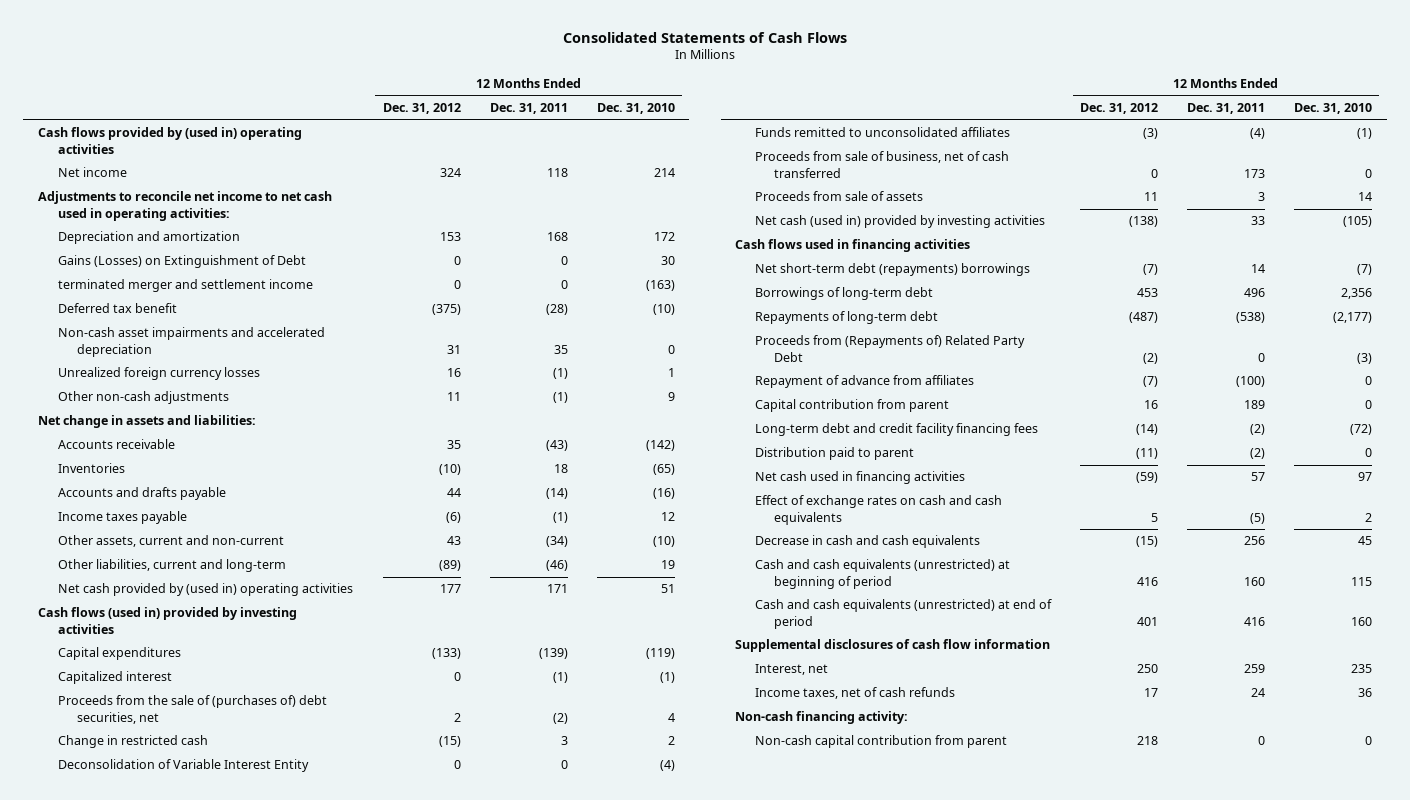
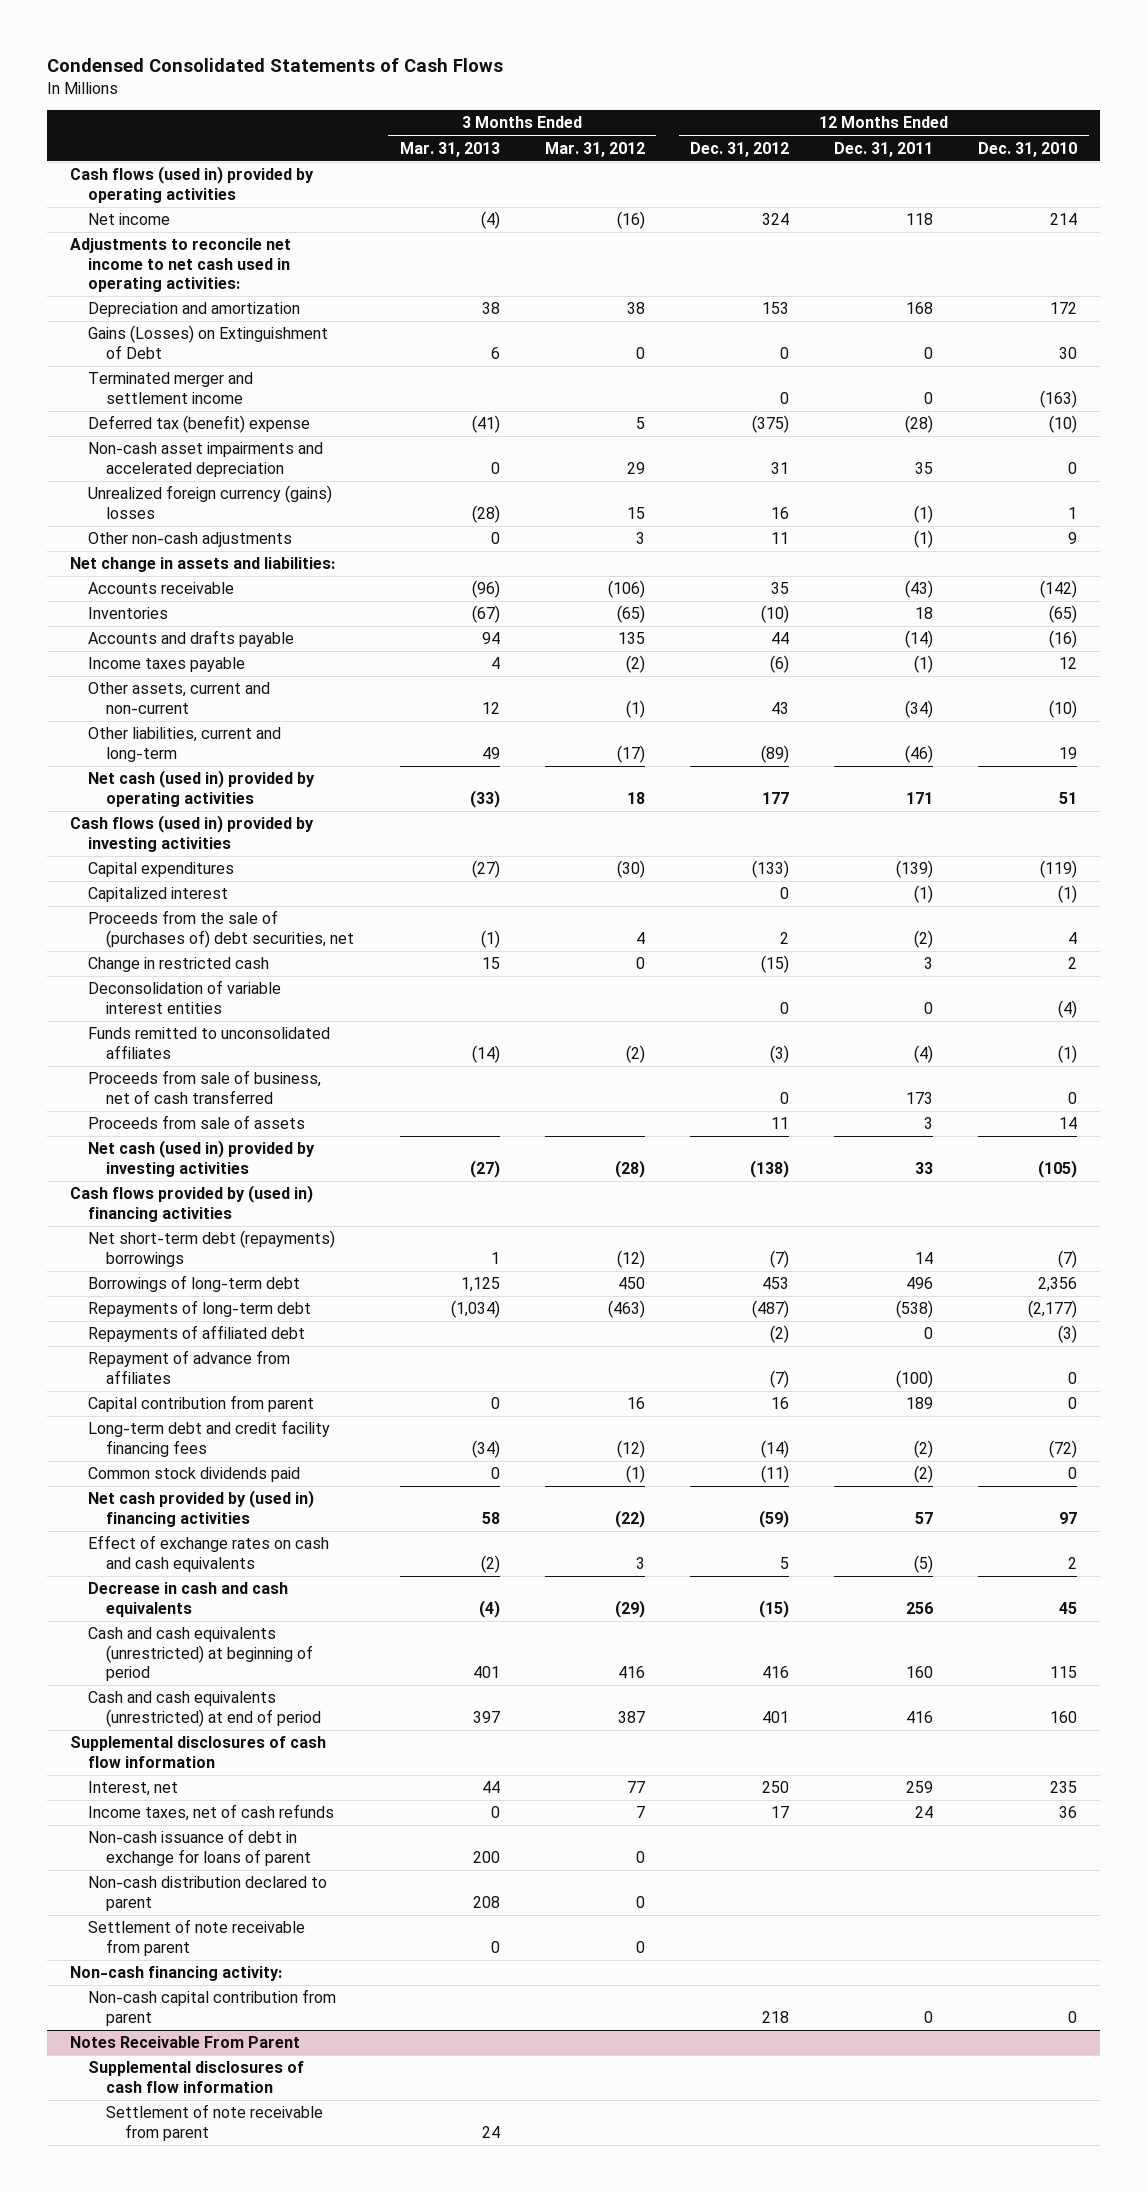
- Consolidated Statements of Cash Flows
+ Condensed Consolidated Statements of Cash Flows
- | 12 Months Ended Dec. 31, 2012 | 12 Months Ended Dec. 31, 2011 | 12 Months Ended Dec. 31, 2010
+ | 3 Months Ended Mar. 31, 2013 | 3 Months Ended Mar. 31, 2012 | 12 Months Ended Dec. 31, 2012 | 12 Months Ended Dec. 31, 2011 | 12 Months Ended Dec. 31, 2010
- Cash flows provided by (used in) operating activities
+ Cash flows (used in) provided by operating activities
- terminated merger and settlement income | 0 | 0 | (163)
- Deferred tax benefit | (375) | (28) | (10)
+ Terminated merger and settlement income | | | 0 | 0 | (163)
+ Deferred tax (benefit) expense | (41) | 5 | (375) | (28) | (10)
- Unrealized foreign currency losses | 16 | (1) | 1
+ Unrealized foreign currency (gains) losses | (28) | 15 | 16 | (1) | 1
- Net cash provided by (used in) operating activities | 177 | 171 | 51
+ Net cash (used in) provided by operating activities | (33) | 18 | 177 | 171 | 51
- Deconsolidation of Variable Interest Entity | 0 | 0 | (4)
+ Deconsolidation of variable interest entities | | | 0 | 0 | (4)
- Cash flows used in financing activities
+ Cash flows provided by (used in) financing activities
- Proceeds from (Repayments of) Related Party Debt | (2) | 0 | (3)
+ Repayments of affiliated debt | | | (2) | 0 | (3)
- Distribution paid to parent | (11) | (2) | 0
- Net cash used in financing activities | (59) | 57 | 97
+ Common stock dividends paid | 0 | (1) | (11) | (2) | 0
+ Net cash provided by (used in) financing activities | 58 | (22) | (59) | 57 | 97
+ Non-cash issuance of debt in exchange for loans of parent | 200 | 0 | | |
+ Non-cash distribution declared to parent | 208 | 0 | | |
+ Settlement of note receivable from parent | 0 | 0 | | |
+ Notes Receivable From Parent
+ Supplemental disclosures of cash flow information
+ Settlement of note receivable from parent | 24 | | | |

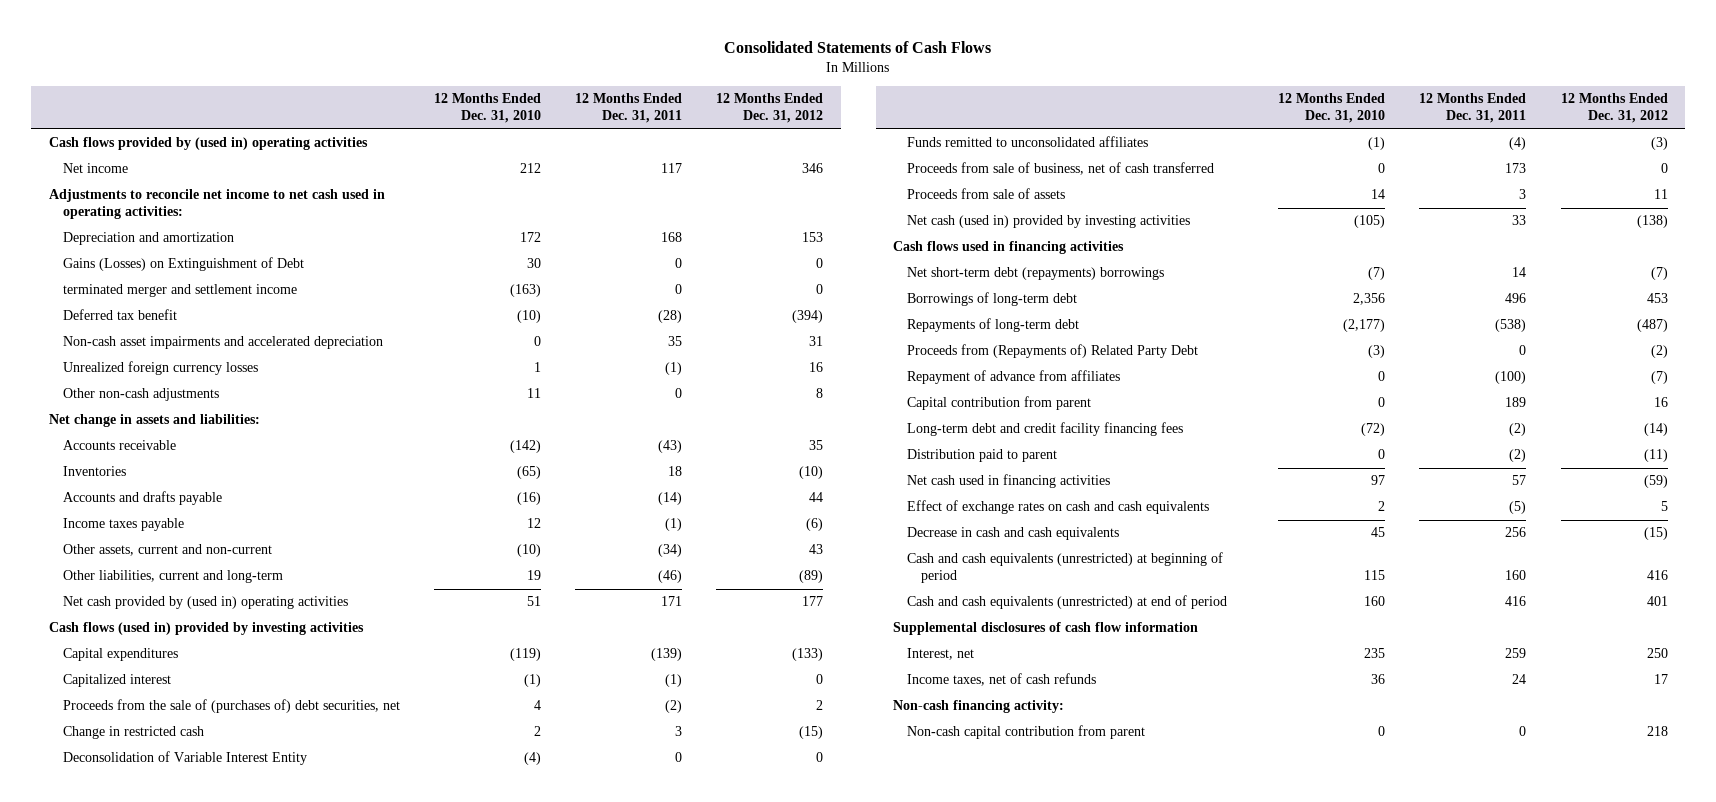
- Condensed Consolidated Statements of Cash Flows
+ Consolidated Statements of Cash Flows
- | 3 Months Ended Mar. 31, 2013 | 3 Months Ended Mar. 31, 2012 | 12 Months Ended Dec. 31, 2012 | 12 Months Ended Dec. 31, 2011 | 12 Months Ended Dec. 31, 2010
+ | 12 Months Ended Dec. 31, 2010 | 12 Months Ended Dec. 31, 2011 | 12 Months Ended Dec. 31, 2012
- Cash flows (used in) provided by operating activities
- Net income | (4) | (16) | 324 | 118 | 214
+ Cash flows provided by (used in) operating activities
+ Net income | 212 | 117 | 346
- Terminated merger and settlement income | | | 0 | 0 | (163)
- Deferred tax (benefit) expense | (41) | 5 | (375) | (28) | (10)
+ terminated merger and settlement income | (163) | 0 | 0
+ Deferred tax benefit | (10) | (28) | (394)
- Unrealized foreign currency (gains) losses | (28) | 15 | 16 | (1) | 1
- Other non-cash adjustments | 0 | 3 | 11 | (1) | 9
+ Unrealized foreign currency losses | 1 | (1) | 16
+ Other non-cash adjustments | 11 | 0 | 8
- Net cash (used in) provided by operating activities | (33) | 18 | 177 | 171 | 51
+ Net cash provided by (used in) operating activities | 51 | 171 | 177
- Deconsolidation of variable interest entities | | | 0 | 0 | (4)
+ Deconsolidation of Variable Interest Entity | (4) | 0 | 0
- Cash flows provided by (used in) financing activities
+ Cash flows used in financing activities
- Repayments of affiliated debt | | | (2) | 0 | (3)
+ Proceeds from (Repayments of) Related Party Debt | (3) | 0 | (2)
- Common stock dividends paid | 0 | (1) | (11) | (2) | 0
- Net cash provided by (used in) financing activities | 58 | (22) | (59) | 57 | 97
+ Distribution paid to parent | 0 | (2) | (11)
+ Net cash used in financing activities | 97 | 57 | (59)
- Non-cash issuance of debt in exchange for loans of parent | 200 | 0 | | |
- Non-cash distribution declared to parent | 208 | 0 | | |
- Settlement of note receivable from parent | 0 | 0 | | |
- Notes Receivable From Parent
- Supplemental disclosures of cash flow information
- Settlement of note receivable from parent | 24 | | | |

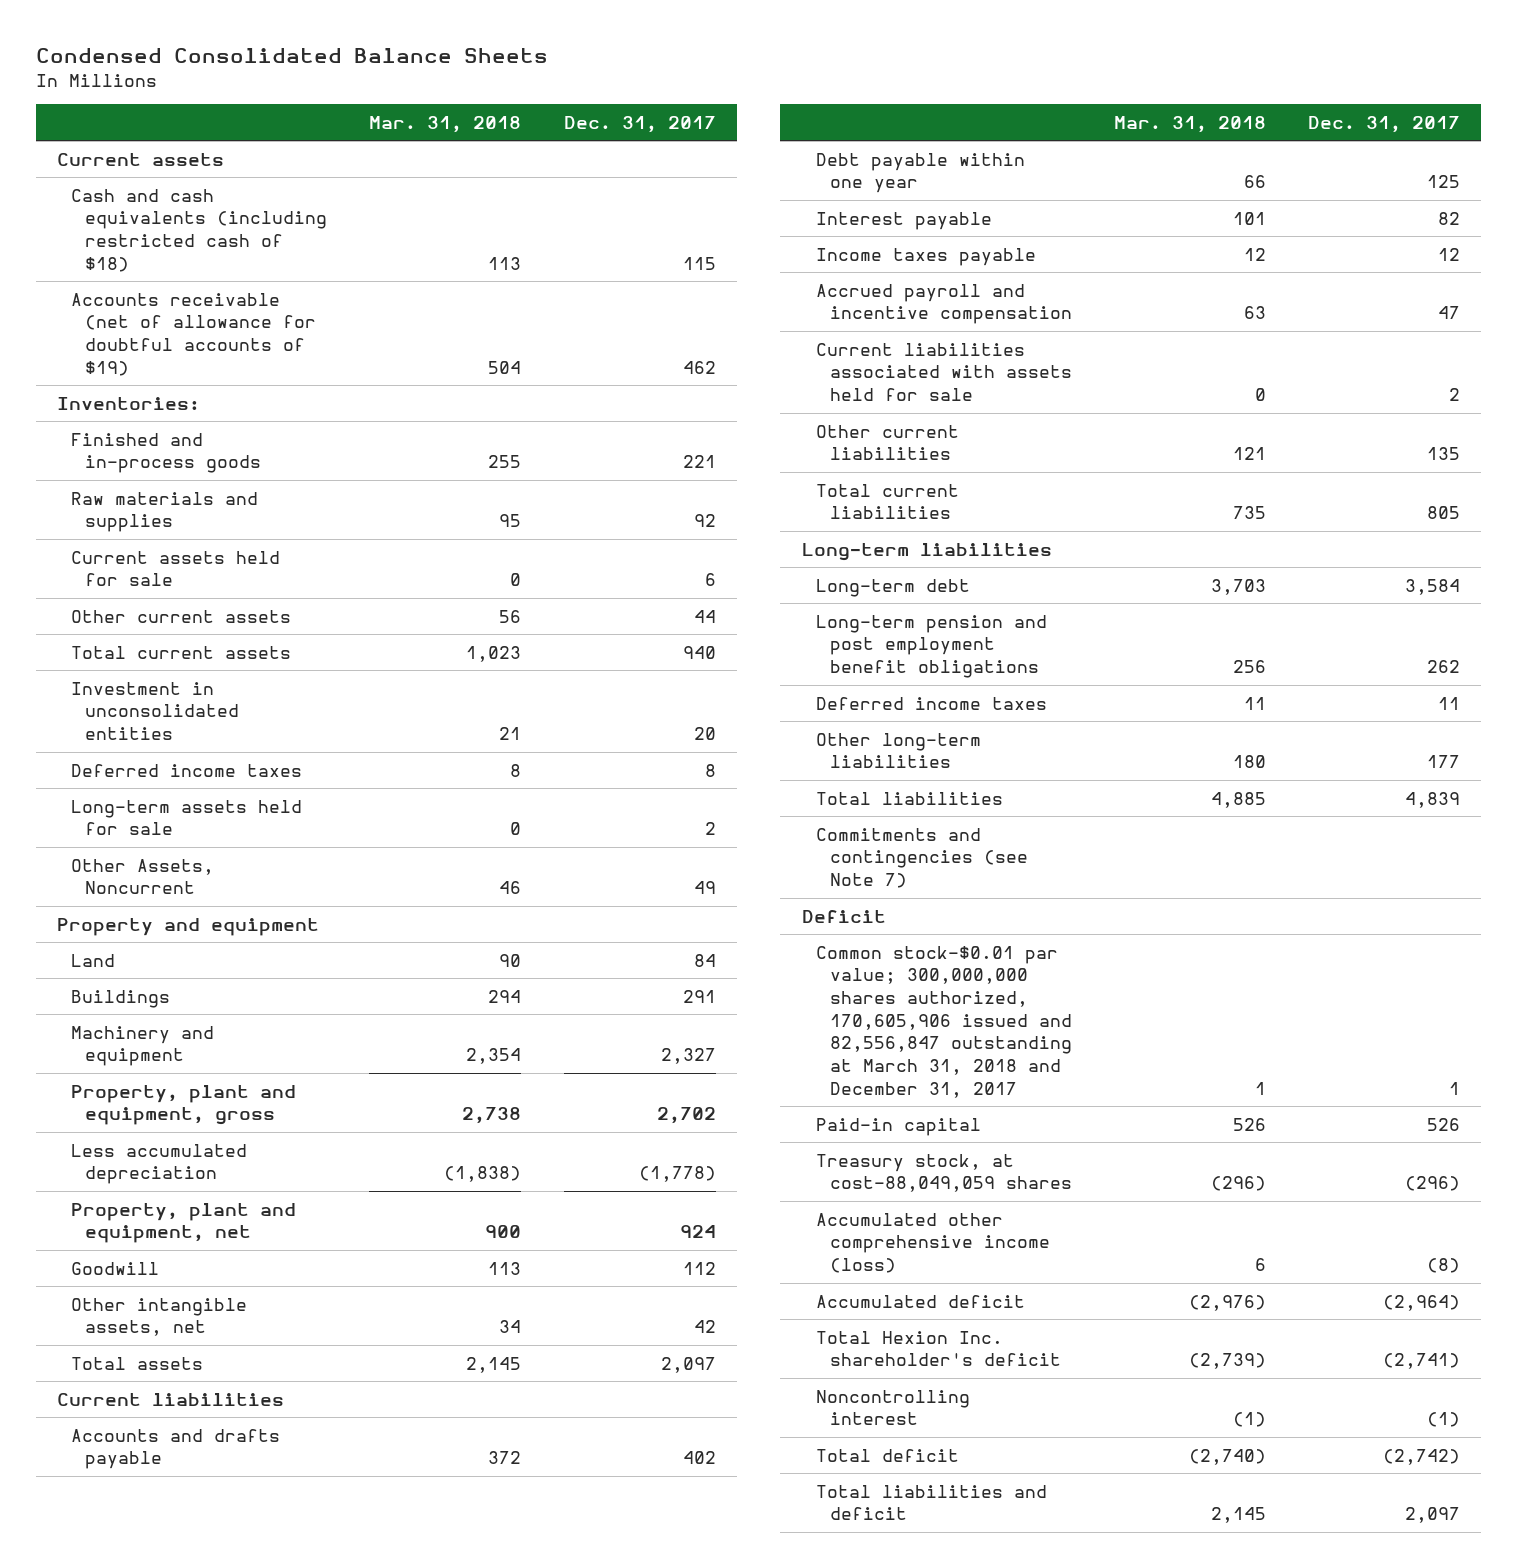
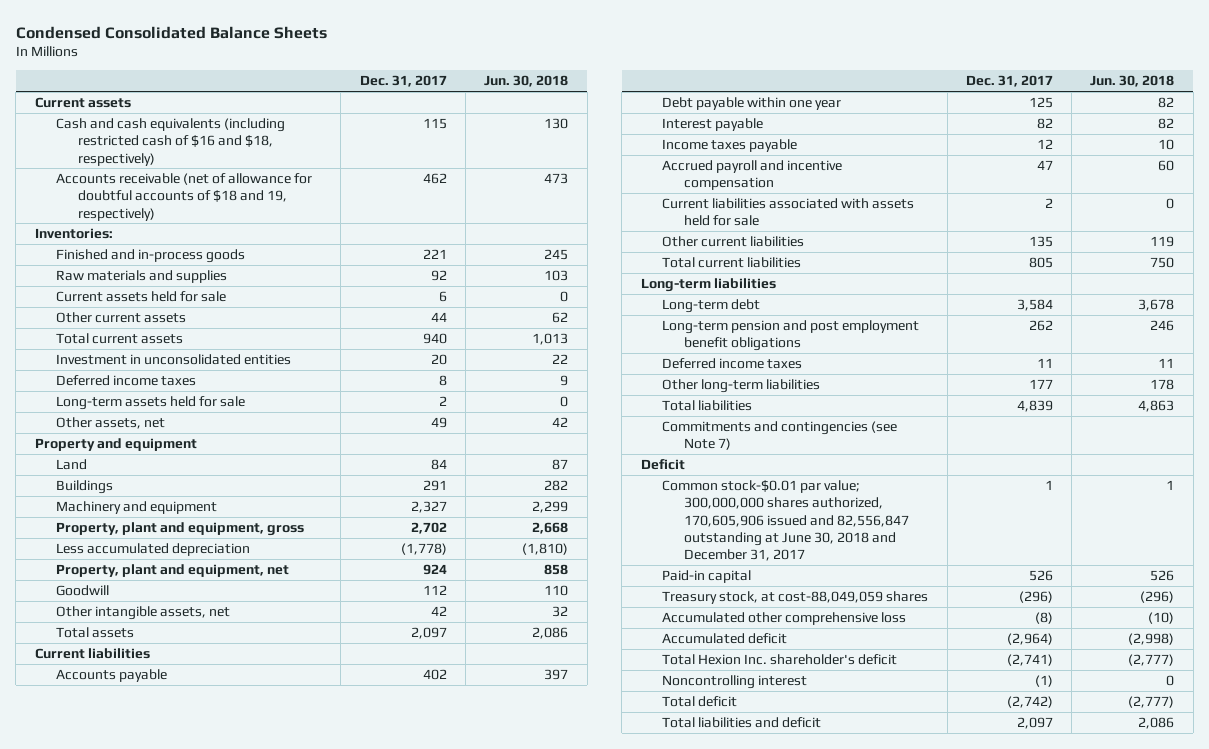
- | Mar. 31, 2018 | Dec. 31, 2017
+ | Dec. 31, 2017 | Jun. 30, 2018
- Cash and cash equivalents (including restricted cash of $18) | 113 | 115
- Accounts receivable (net of allowance for doubtful accounts of $19) | 504 | 462
+ Cash and cash equivalents (including restricted cash of $16 and $18, respectively) | 115 | 130
+ Accounts receivable (net of allowance for doubtful accounts of $18 and 19, respectively) | 462 | 473
- Other Assets, Noncurrent | 46 | 49
+ Other assets, net | 49 | 42
- Accounts and drafts payable | 372 | 402
+ Accounts payable | 402 | 397
- Common stock-$0.01 par value; 300,000,000 shares authorized, 170,605,906 issued and 82,556,847 outstanding at March 31, 2018 and December 31, 2017 | 1 | 1
+ Common stock-$0.01 par value; 300,000,000 shares authorized, 170,605,906 issued and 82,556,847 outstanding at June 30, 2018 and December 31, 2017 | 1 | 1
- Accumulated other comprehensive income (loss) | 6 | (8)
+ Accumulated other comprehensive loss | (8) | (10)

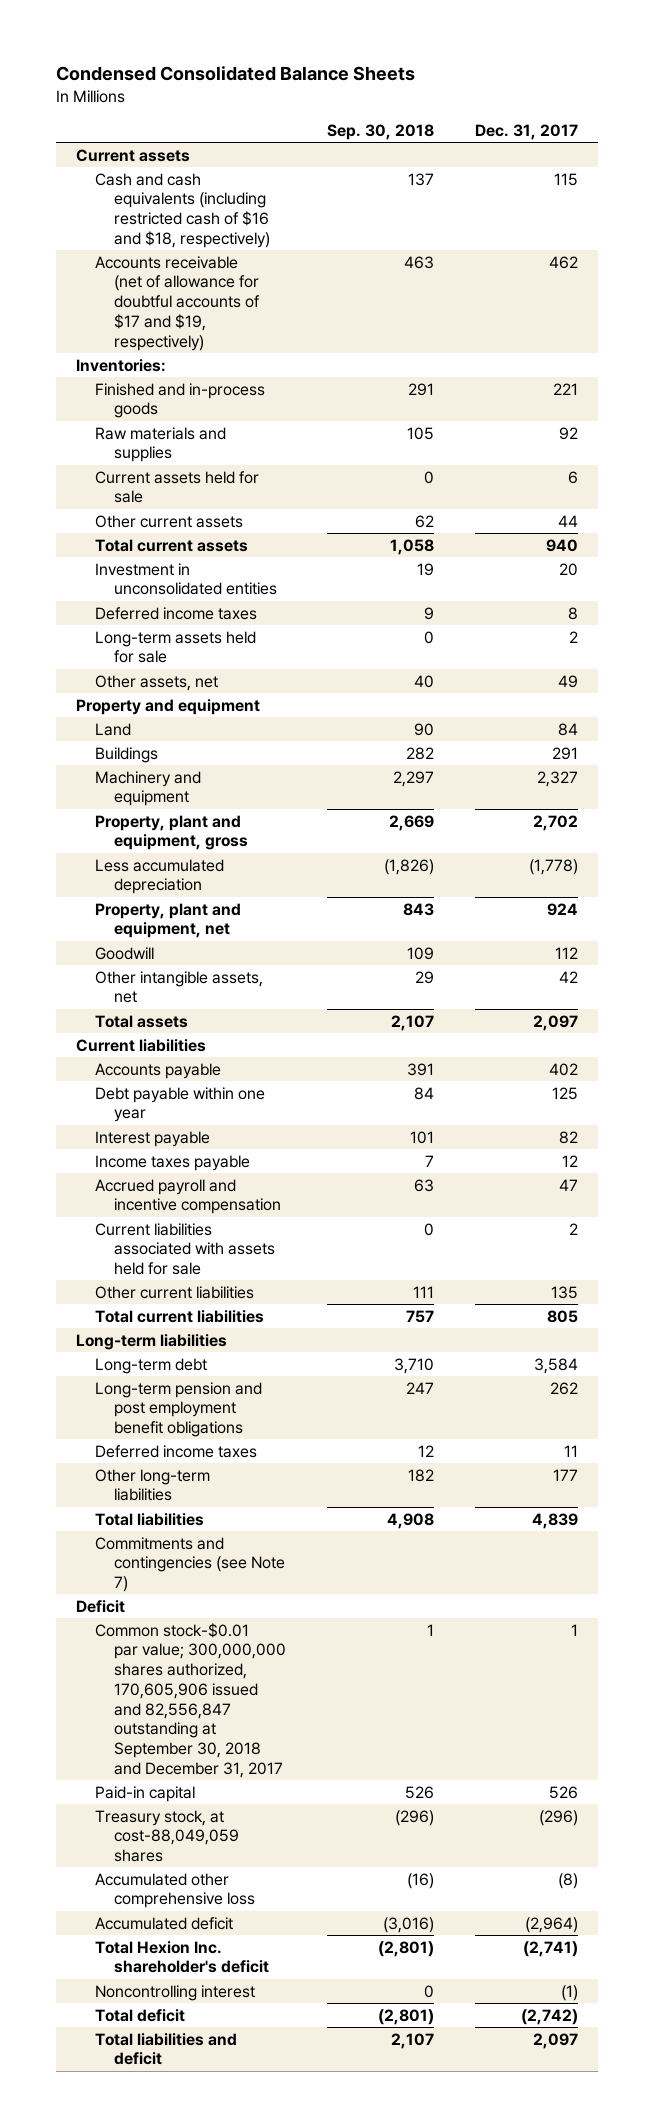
- | Dec. 31, 2017 | Jun. 30, 2018
+ | Sep. 30, 2018 | Dec. 31, 2017
- Accounts receivable (net of allowance for doubtful accounts of $18 and 19, respectively) | 462 | 473
+ Accounts receivable (net of allowance for doubtful accounts of $17 and $19, respectively) | 463 | 462
- Common stock-$0.01 par value; 300,000,000 shares authorized, 170,605,906 issued and 82,556,847 outstanding at June 30, 2018 and December 31, 2017 | 1 | 1
+ Common stock-$0.01 par value; 300,000,000 shares authorized, 170,605,906 issued and 82,556,847 outstanding at September 30, 2018 and December 31, 2017 | 1 | 1

